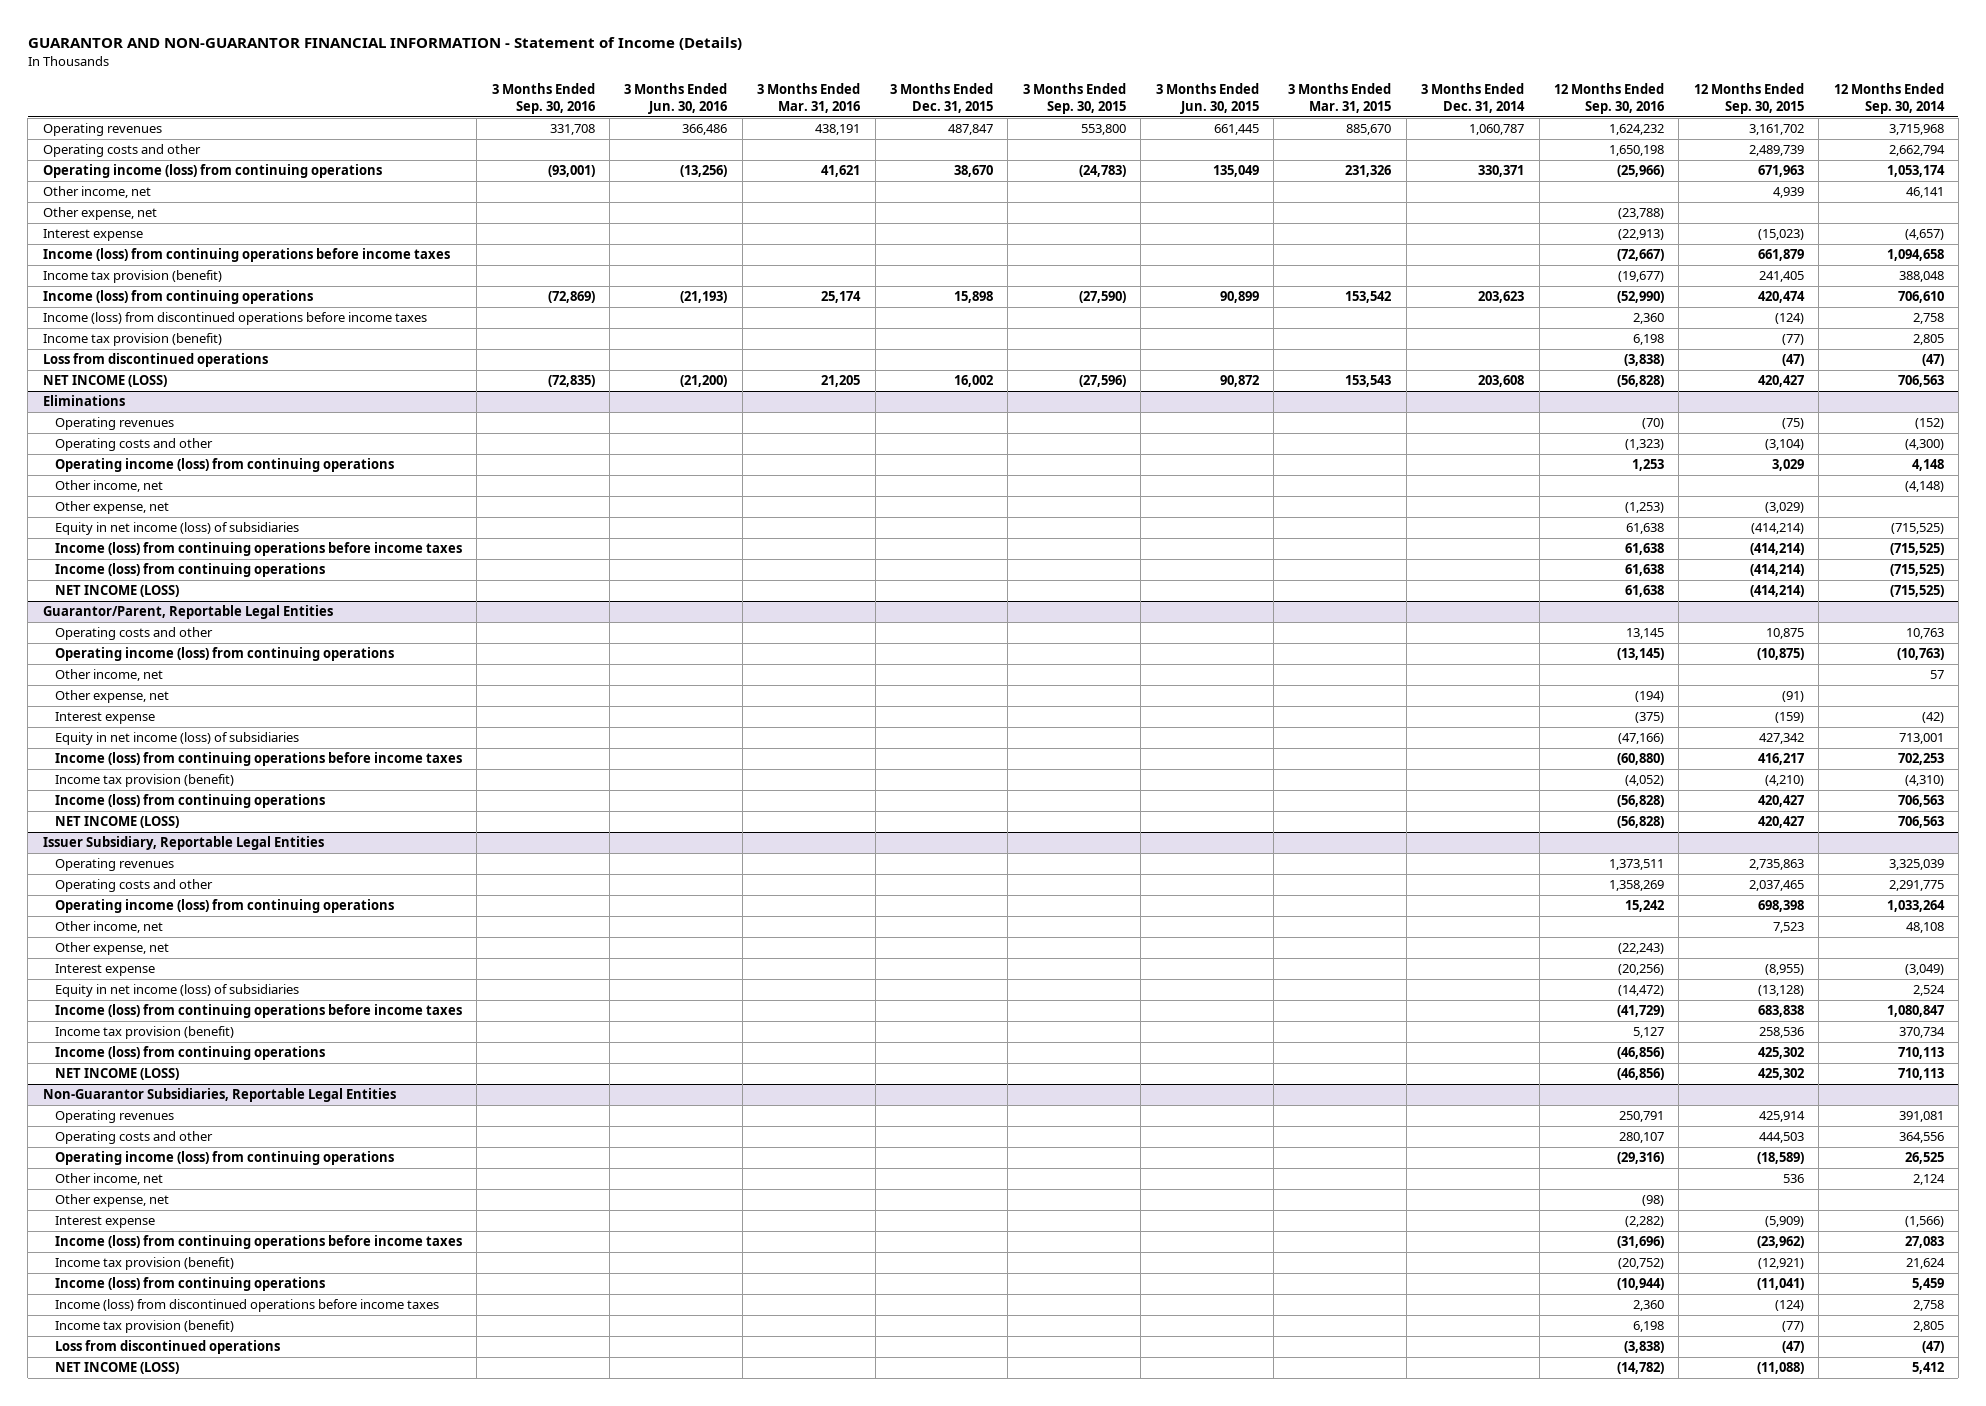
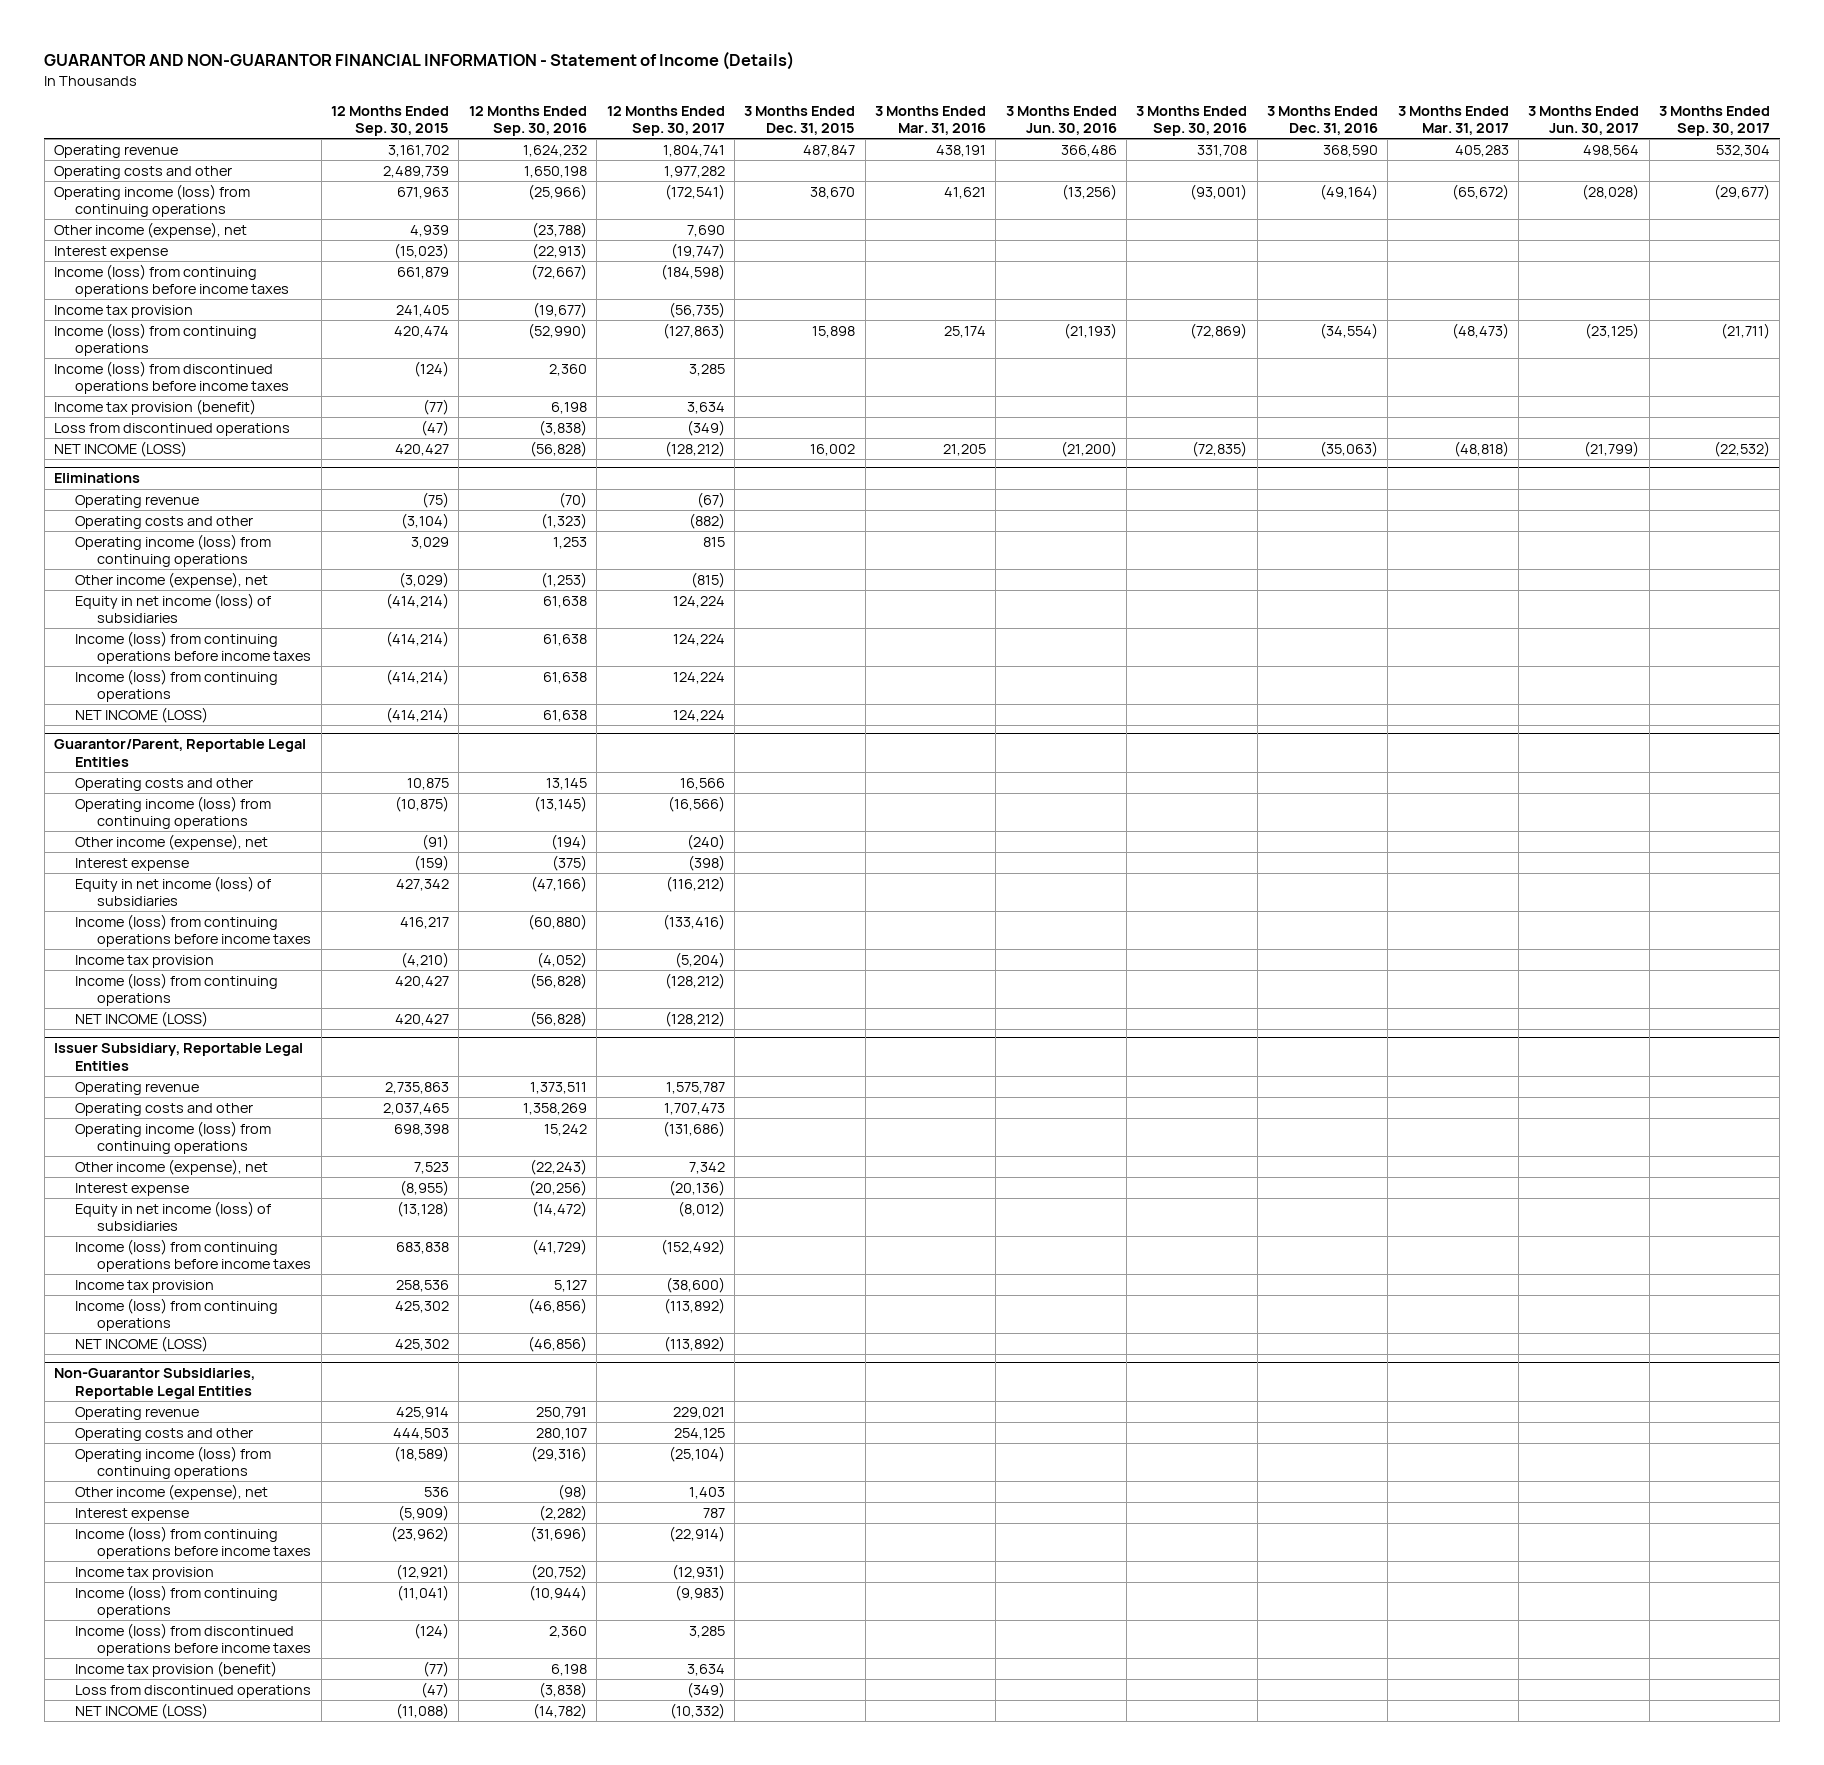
- | 3 Months Ended Sep. 30, 2016 | 3 Months Ended Jun. 30, 2016 | 3 Months Ended Mar. 31, 2016 | 3 Months Ended Dec. 31, 2015 | 3 Months Ended Sep. 30, 2015 | 3 Months Ended Jun. 30, 2015 | 3 Months Ended Mar. 31, 2015 | 3 Months Ended Dec. 31, 2014 | 12 Months Ended Sep. 30, 2016 | 12 Months Ended Sep. 30, 2015 | 12 Months Ended Sep. 30, 2014
+ | 12 Months Ended Sep. 30, 2015 | 12 Months Ended Sep. 30, 2016 | 12 Months Ended Sep. 30, 2017 | 3 Months Ended Dec. 31, 2015 | 3 Months Ended Mar. 31, 2016 | 3 Months Ended Jun. 30, 2016 | 3 Months Ended Sep. 30, 2016 | 3 Months Ended Dec. 31, 2016 | 3 Months Ended Mar. 31, 2017 | 3 Months Ended Jun. 30, 2017 | 3 Months Ended Sep. 30, 2017
- Operating revenues | 331,708 | 366,486 | 438,191 | 487,847 | 553,800 | 661,445 | 885,670 | 1,060,787 | 1,624,232 | 3,161,702 | 3,715,968
+ Operating revenue | 3,161,702 | 1,624,232 | 1,804,741 | 487,847 | 438,191 | 366,486 | 331,708 | 368,590 | 405,283 | 498,564 | 532,304
- Other income, net | | | | | | | | | | 4,939 | 46,141
- Other expense, net | | | | | | | | | (23,788) | |
+ Other income (expense), net | 4,939 | (23,788) | 7,690 | | | | | | | |
- Income tax provision (benefit) | | | | | | | | | (19,677) | 241,405 | 388,048
+ Income tax provision | 241,405 | (19,677) | (56,735) | | | | | | | |
@ Eliminations
- Operating revenues | | | | | | | | | (70) | (75) | (152)
+ Operating revenue | (75) | (70) | (67) | | | | | | | |
- Other income, net | | | | | | | | | | | (4,148)
- Other expense, net | | | | | | | | | (1,253) | (3,029) |
+ Other income (expense), net | (3,029) | (1,253) | (815) | | | | | | | |
@ Guarantor/Parent, Reportable Legal Entities
- Other income, net | | | | | | | | | | | 57
- Other expense, net | | | | | | | | | (194) | (91) |
+ Other income (expense), net | (91) | (194) | (240) | | | | | | | |
- Income tax provision (benefit) | | | | | | | | | (4,052) | (4,210) | (4,310)
+ Income tax provision | (4,210) | (4,052) | (5,204) | | | | | | | |
@ Issuer Subsidiary, Reportable Legal Entities
- Operating revenues | | | | | | | | | 1,373,511 | 2,735,863 | 3,325,039
+ Operating revenue | 2,735,863 | 1,373,511 | 1,575,787 | | | | | | | |
- Other income, net | | | | | | | | | | 7,523 | 48,108
- Other expense, net | | | | | | | | | (22,243) | |
+ Other income (expense), net | 7,523 | (22,243) | 7,342 | | | | | | | |
- Income tax provision (benefit) | | | | | | | | | 5,127 | 258,536 | 370,734
+ Income tax provision | 258,536 | 5,127 | (38,600) | | | | | | | |
@ Non-Guarantor Subsidiaries, Reportable Legal Entities
- Operating revenues | | | | | | | | | 250,791 | 425,914 | 391,081
+ Operating revenue | 425,914 | 250,791 | 229,021 | | | | | | | |
- Other income, net | | | | | | | | | | 536 | 2,124
- Other expense, net | | | | | | | | | (98) | |
+ Other income (expense), net | 536 | (98) | 1,403 | | | | | | | |
- Income tax provision (benefit) | | | | | | | | | (20,752) | (12,921) | 21,624
+ Income tax provision | (12,921) | (20,752) | (12,931) | | | | | | | |

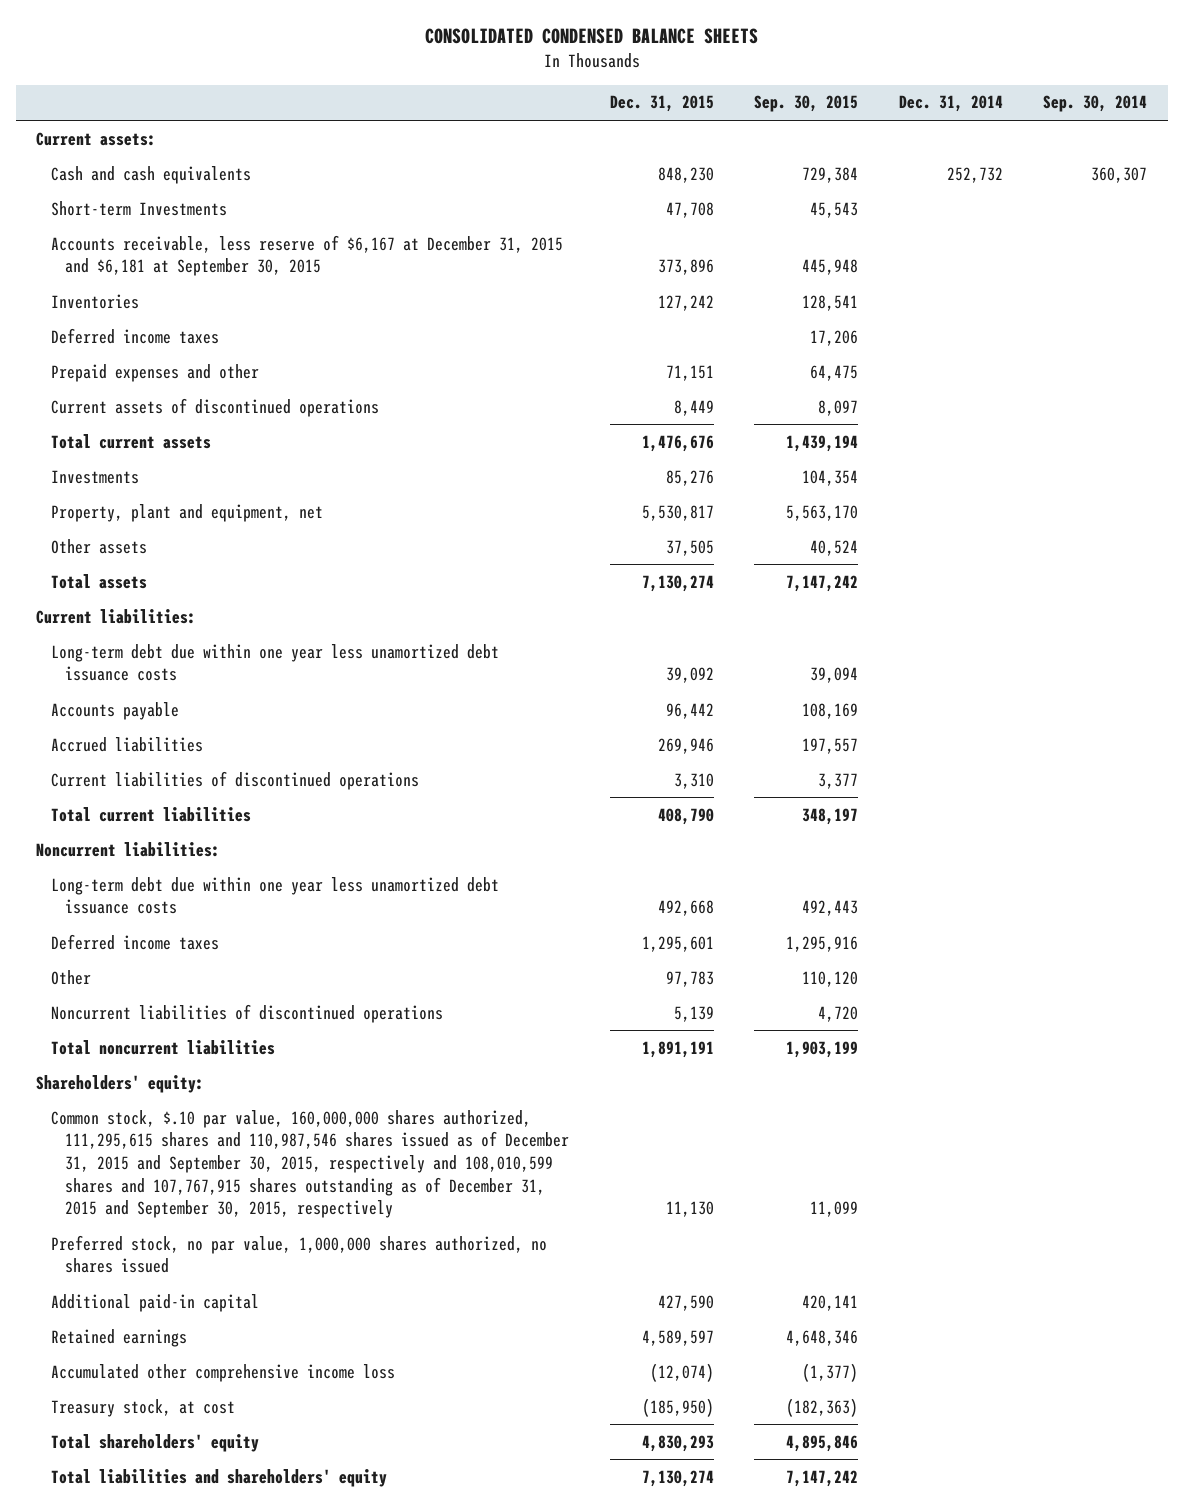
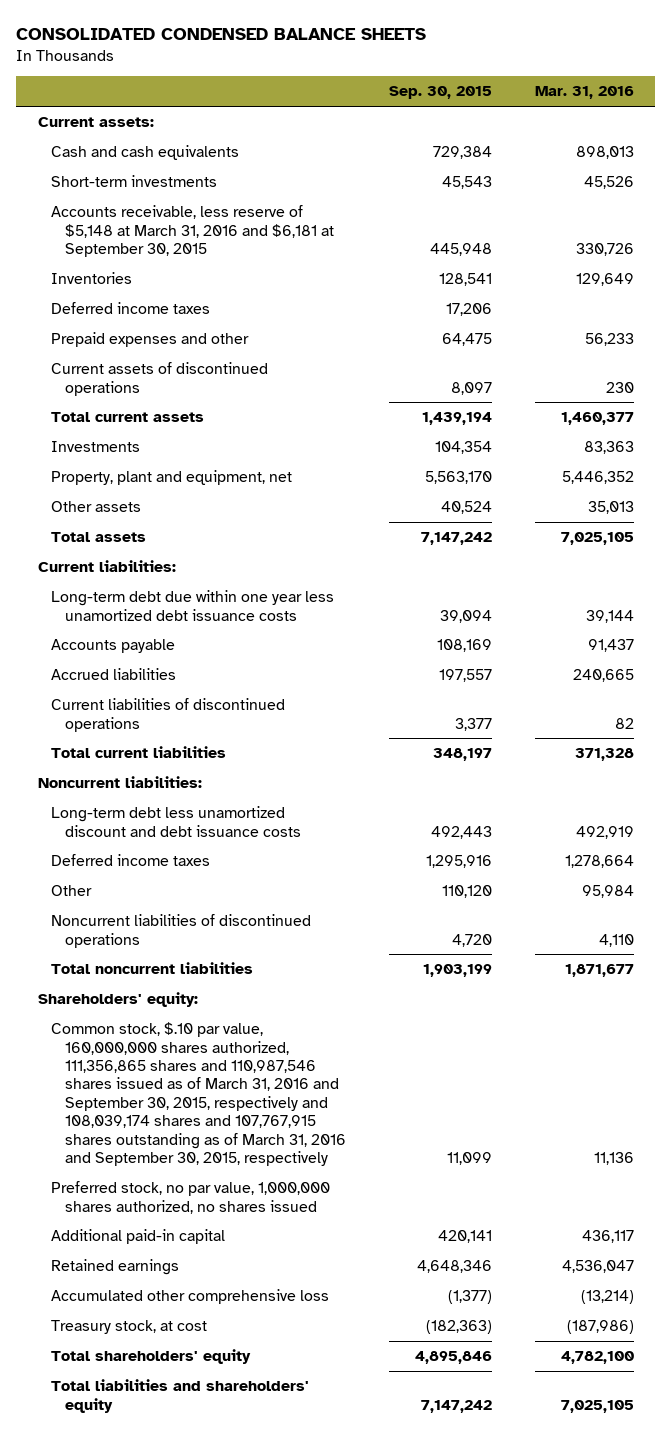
- | Dec. 31, 2015 | Sep. 30, 2015 | Dec. 31, 2014 | Sep. 30, 2014
+ | Sep. 30, 2015 | Mar. 31, 2016
- Short-term Investments | 47,708 | 45,543 | |
- Accounts receivable, less reserve of $6,167 at December 31, 2015 and $6,181 at September 30, 2015 | 373,896 | 445,948 | |
+ Short-term investments | 45,543 | 45,526
+ Accounts receivable, less reserve of $5,148 at March 31, 2016 and $6,181 at September 30, 2015 | 445,948 | 330,726
- Long-term debt due within one year less unamortized debt issuance costs | 492,668 | 492,443 | |
+ Long-term debt less unamortized discount and debt issuance costs | 492,443 | 492,919
- Common stock, $.10 par value, 160,000,000 shares authorized, 111,295,615 shares and 110,987,546 shares issued as of December 31, 2015 and September 30, 2015, respectively and 108,010,599 shares and 107,767,915 shares outstanding as of December 31, 2015 and September 30, 2015, respectively | 11,130 | 11,099 | |
+ Common stock, $.10 par value, 160,000,000 shares authorized, 111,356,865 shares and 110,987,546 shares issued as of March 31, 2016 and September 30, 2015, respectively and 108,039,174 shares and 107,767,915 shares outstanding as of March 31, 2016 and September 30, 2015, respectively | 11,099 | 11,136
- Accumulated other comprehensive income loss | (12,074) | (1,377) | |
+ Accumulated other comprehensive loss | (1,377) | (13,214)

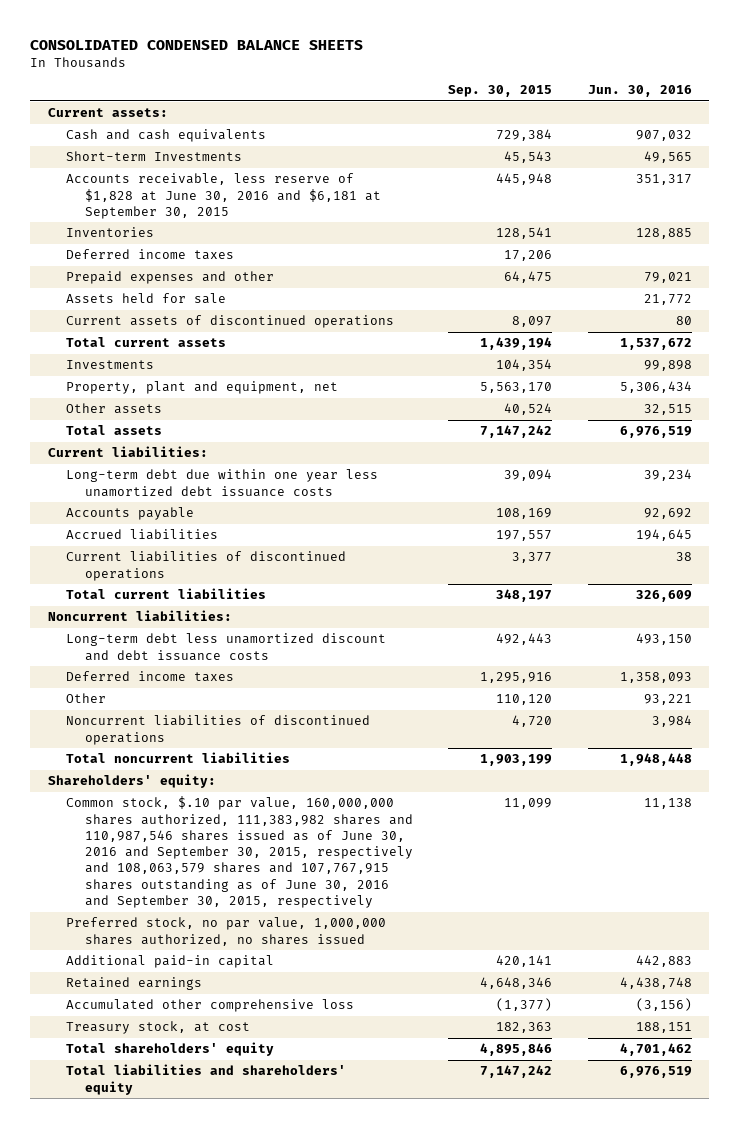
- | Sep. 30, 2015 | Mar. 31, 2016
+ | Sep. 30, 2015 | Jun. 30, 2016
- Short-term investments | 45,543 | 45,526
- Accounts receivable, less reserve of $5,148 at March 31, 2016 and $6,181 at September 30, 2015 | 445,948 | 330,726
+ Short-term Investments | 45,543 | 49,565
+ Accounts receivable, less reserve of $1,828 at June 30, 2016 and $6,181 at September 30, 2015 | 445,948 | 351,317
+ Assets held for sale | | 21,772
- Common stock, $.10 par value, 160,000,000 shares authorized, 111,356,865 shares and 110,987,546 shares issued as of March 31, 2016 and September 30, 2015, respectively and 108,039,174 shares and 107,767,915 shares outstanding as of March 31, 2016 and September 30, 2015, respectively | 11,099 | 11,136
+ Common stock, $.10 par value, 160,000,000 shares authorized, 111,383,982 shares and 110,987,546 shares issued as of June 30, 2016 and September 30, 2015, respectively and 108,063,579 shares and 107,767,915 shares outstanding as of June 30, 2016 and September 30, 2015, respectively | 11,099 | 11,138
- Treasury stock, at cost | (182,363) | (187,986)
+ Treasury stock, at cost | 182,363 | 188,151

